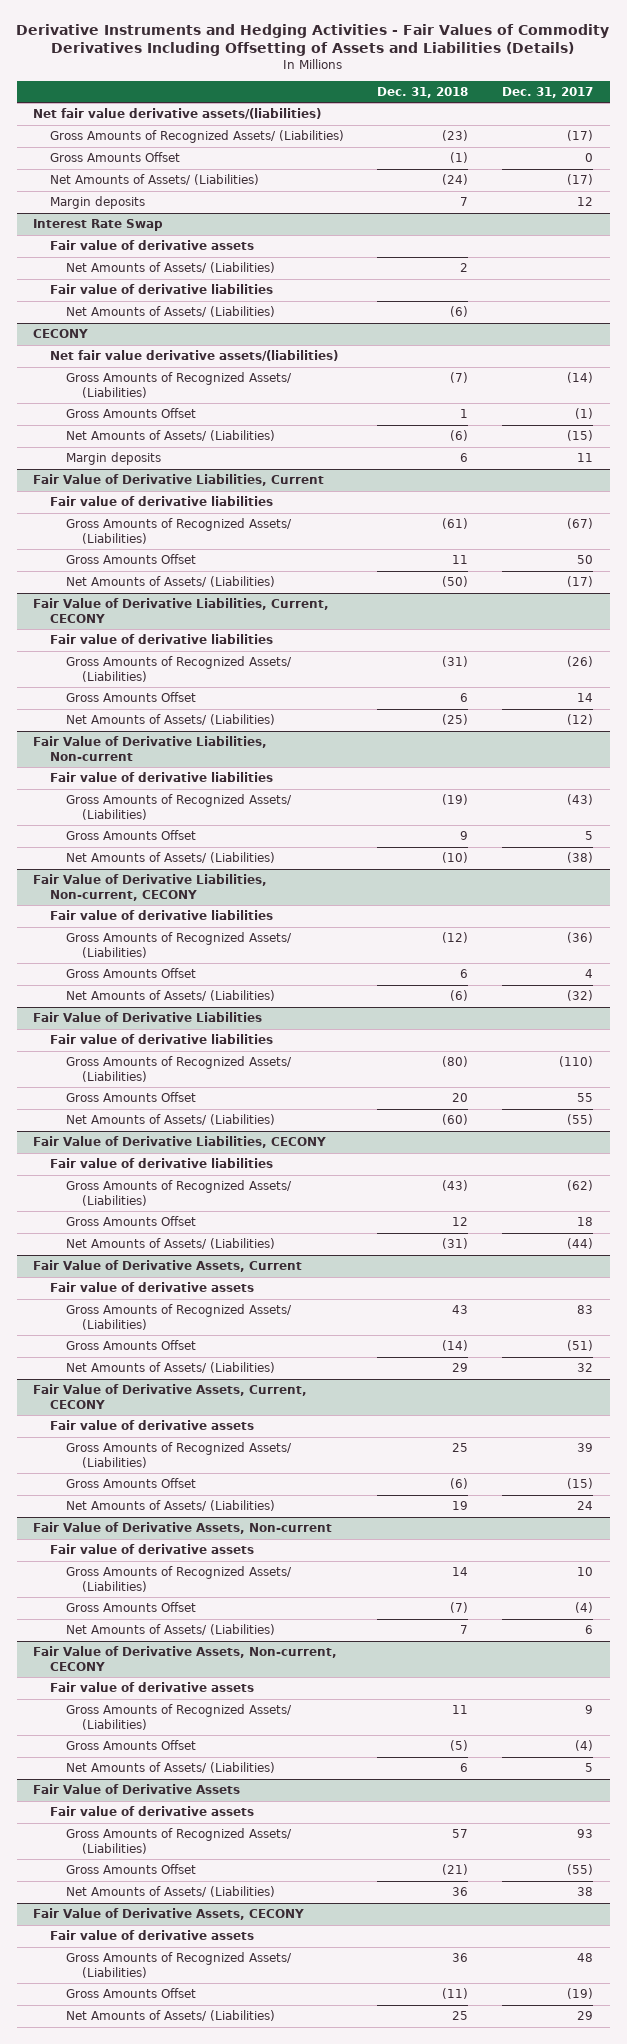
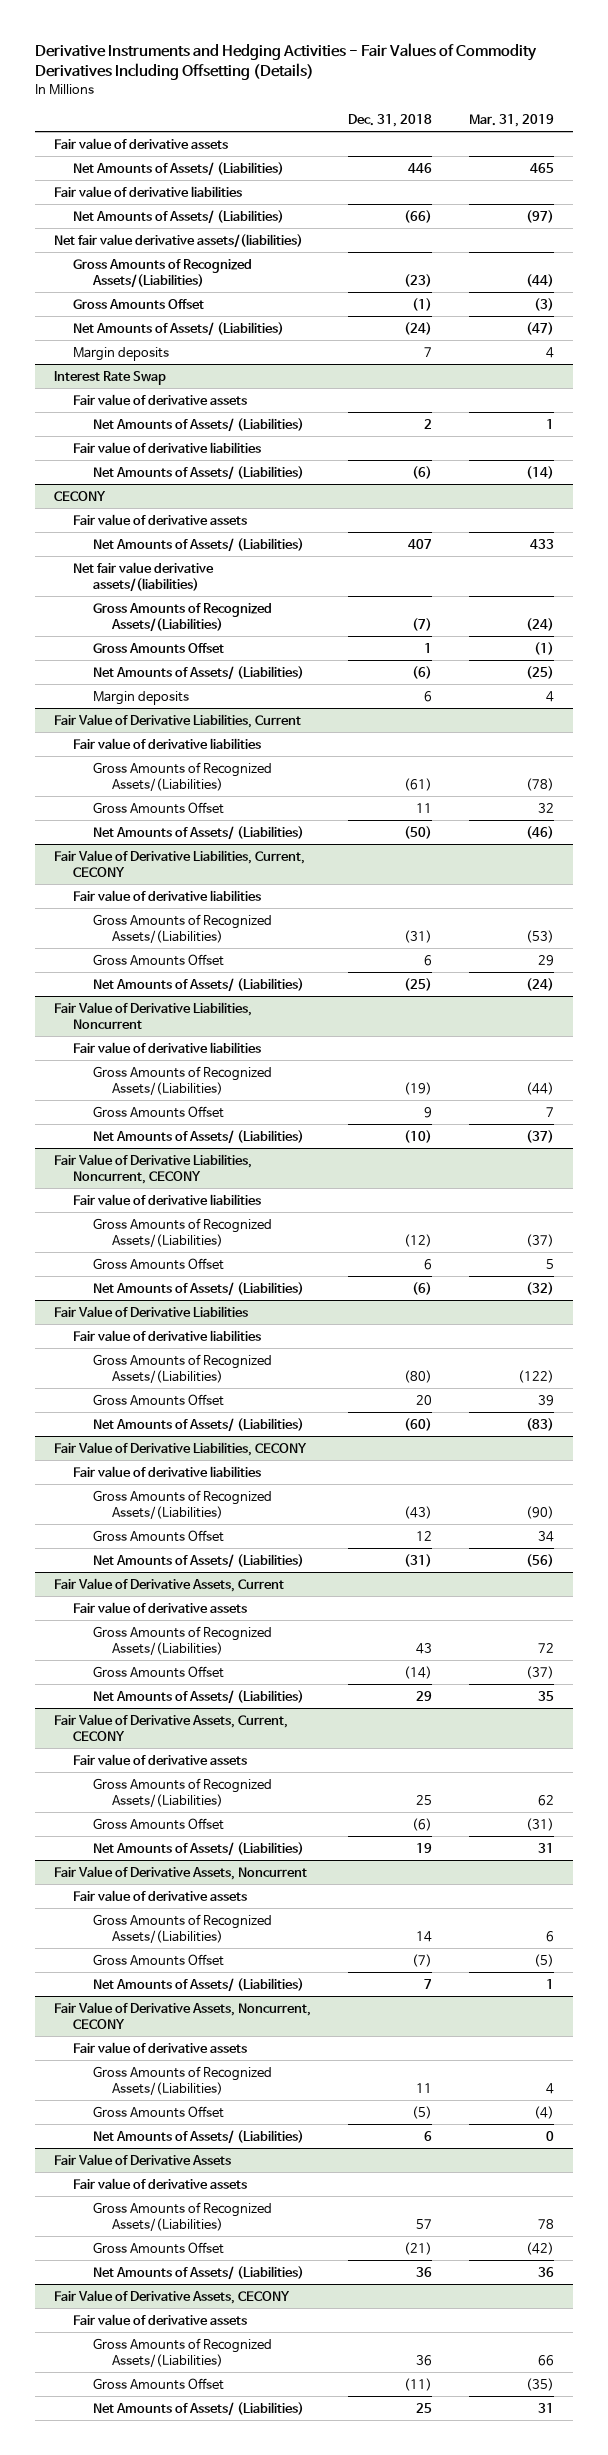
- Derivative Instruments and Hedging Activities - Fair Values of Commodity Derivatives Including Offsetting of Assets and Liabilities (Details)
+ Derivative Instruments and Hedging Activities - Fair Values of Commodity Derivatives Including Offsetting (Details)
- | Dec. 31, 2018 | Dec. 31, 2017
+ | Dec. 31, 2018 | Mar. 31, 2019
+ Fair value of derivative assets
+ Net Amounts of Assets/ (Liabilities) | 446 | 465
+ Fair value of derivative liabilities
+ Net Amounts of Assets/ (Liabilities) | (66) | (97)
- Gross Amounts of Recognized Assets/ (Liabilities) | (23) | (17)
+ Gross Amounts of Recognized Assets/(Liabilities) | (23) | (44)
@ CECONY
+ Fair value of derivative assets
+ Net Amounts of Assets/ (Liabilities) | 407 | 433
- Gross Amounts of Recognized Assets/ (Liabilities) | (7) | (14)
+ Gross Amounts of Recognized Assets/(Liabilities) | (7) | (24)
@ Fair Value of Derivative Liabilities, Current
- Gross Amounts of Recognized Assets/ (Liabilities) | (61) | (67)
+ Gross Amounts of Recognized Assets/(Liabilities) | (61) | (78)
@ Fair Value of Derivative Liabilities, Current, CECONY
- Gross Amounts of Recognized Assets/ (Liabilities) | (31) | (26)
+ Gross Amounts of Recognized Assets/(Liabilities) | (31) | (53)
- Fair Value of Derivative Liabilities, Non-current
+ Fair Value of Derivative Liabilities, Noncurrent
- Gross Amounts of Recognized Assets/ (Liabilities) | (19) | (43)
+ Gross Amounts of Recognized Assets/(Liabilities) | (19) | (44)
- Fair Value of Derivative Liabilities, Non-current, CECONY
+ Fair Value of Derivative Liabilities, Noncurrent, CECONY
- Gross Amounts of Recognized Assets/ (Liabilities) | (12) | (36)
+ Gross Amounts of Recognized Assets/(Liabilities) | (12) | (37)
@ Fair Value of Derivative Liabilities
- Gross Amounts of Recognized Assets/ (Liabilities) | (80) | (110)
+ Gross Amounts of Recognized Assets/(Liabilities) | (80) | (122)
@ Fair Value of Derivative Liabilities, CECONY
- Gross Amounts of Recognized Assets/ (Liabilities) | (43) | (62)
+ Gross Amounts of Recognized Assets/(Liabilities) | (43) | (90)
@ Fair Value of Derivative Assets, Current
- Gross Amounts of Recognized Assets/ (Liabilities) | 43 | 83
+ Gross Amounts of Recognized Assets/(Liabilities) | 43 | 72
@ Fair Value of Derivative Assets, Current, CECONY
- Gross Amounts of Recognized Assets/ (Liabilities) | 25 | 39
+ Gross Amounts of Recognized Assets/(Liabilities) | 25 | 62
- Fair Value of Derivative Assets, Non-current
+ Fair Value of Derivative Assets, Noncurrent
- Gross Amounts of Recognized Assets/ (Liabilities) | 14 | 10
+ Gross Amounts of Recognized Assets/(Liabilities) | 14 | 6
- Fair Value of Derivative Assets, Non-current, CECONY
+ Fair Value of Derivative Assets, Noncurrent, CECONY
- Gross Amounts of Recognized Assets/ (Liabilities) | 11 | 9
+ Gross Amounts of Recognized Assets/(Liabilities) | 11 | 4
@ Fair Value of Derivative Assets
- Gross Amounts of Recognized Assets/ (Liabilities) | 57 | 93
+ Gross Amounts of Recognized Assets/(Liabilities) | 57 | 78
@ Fair Value of Derivative Assets, CECONY
- Gross Amounts of Recognized Assets/ (Liabilities) | 36 | 48
+ Gross Amounts of Recognized Assets/(Liabilities) | 36 | 66

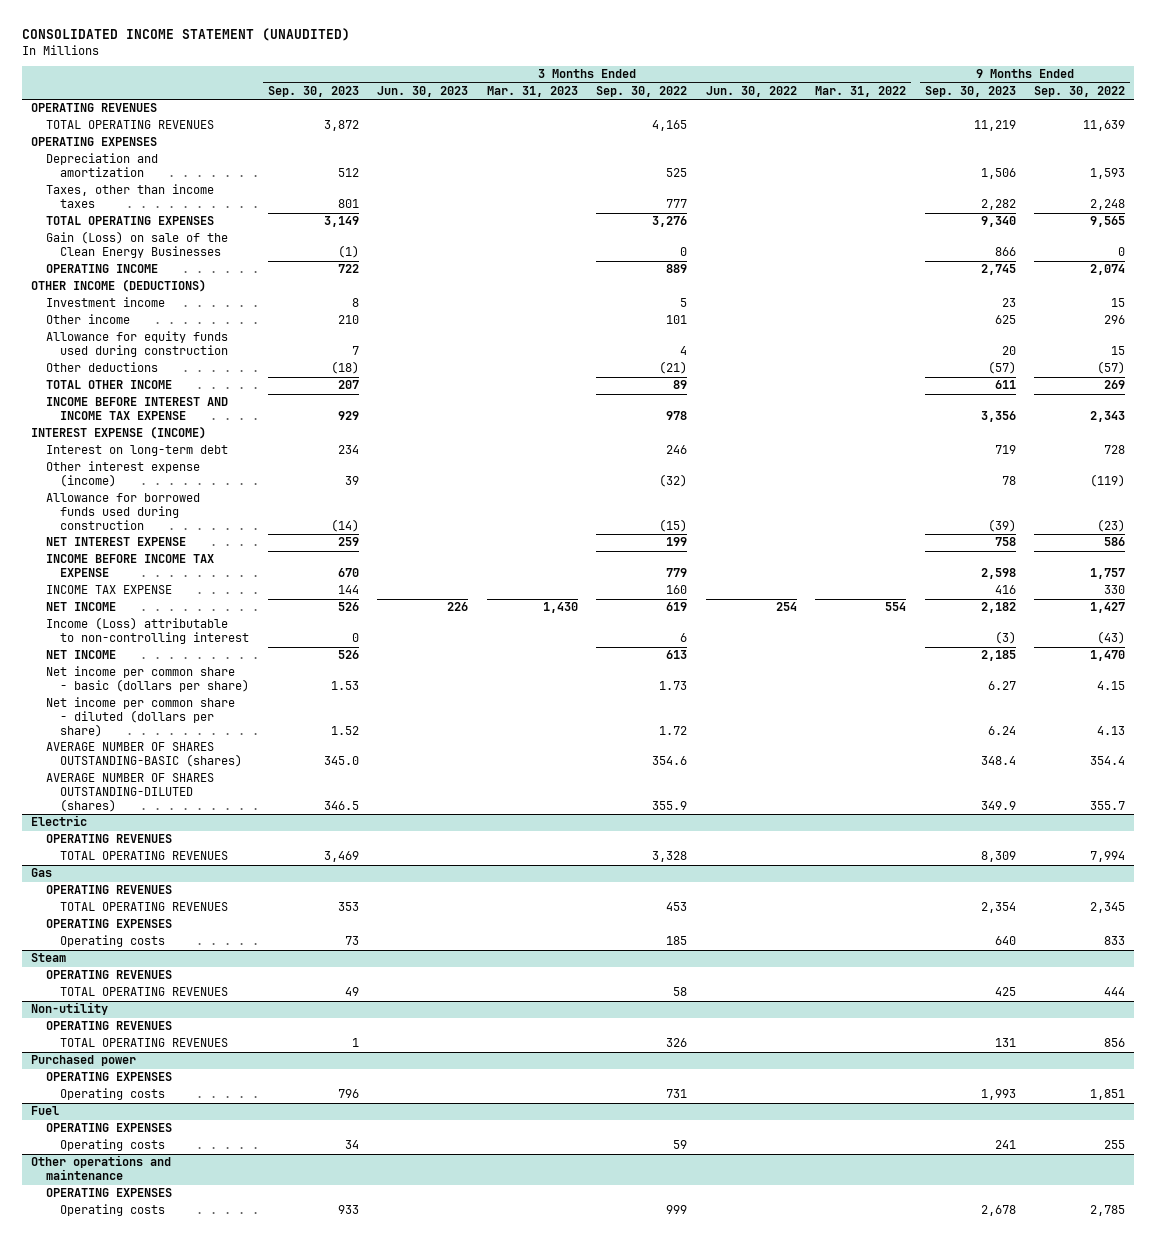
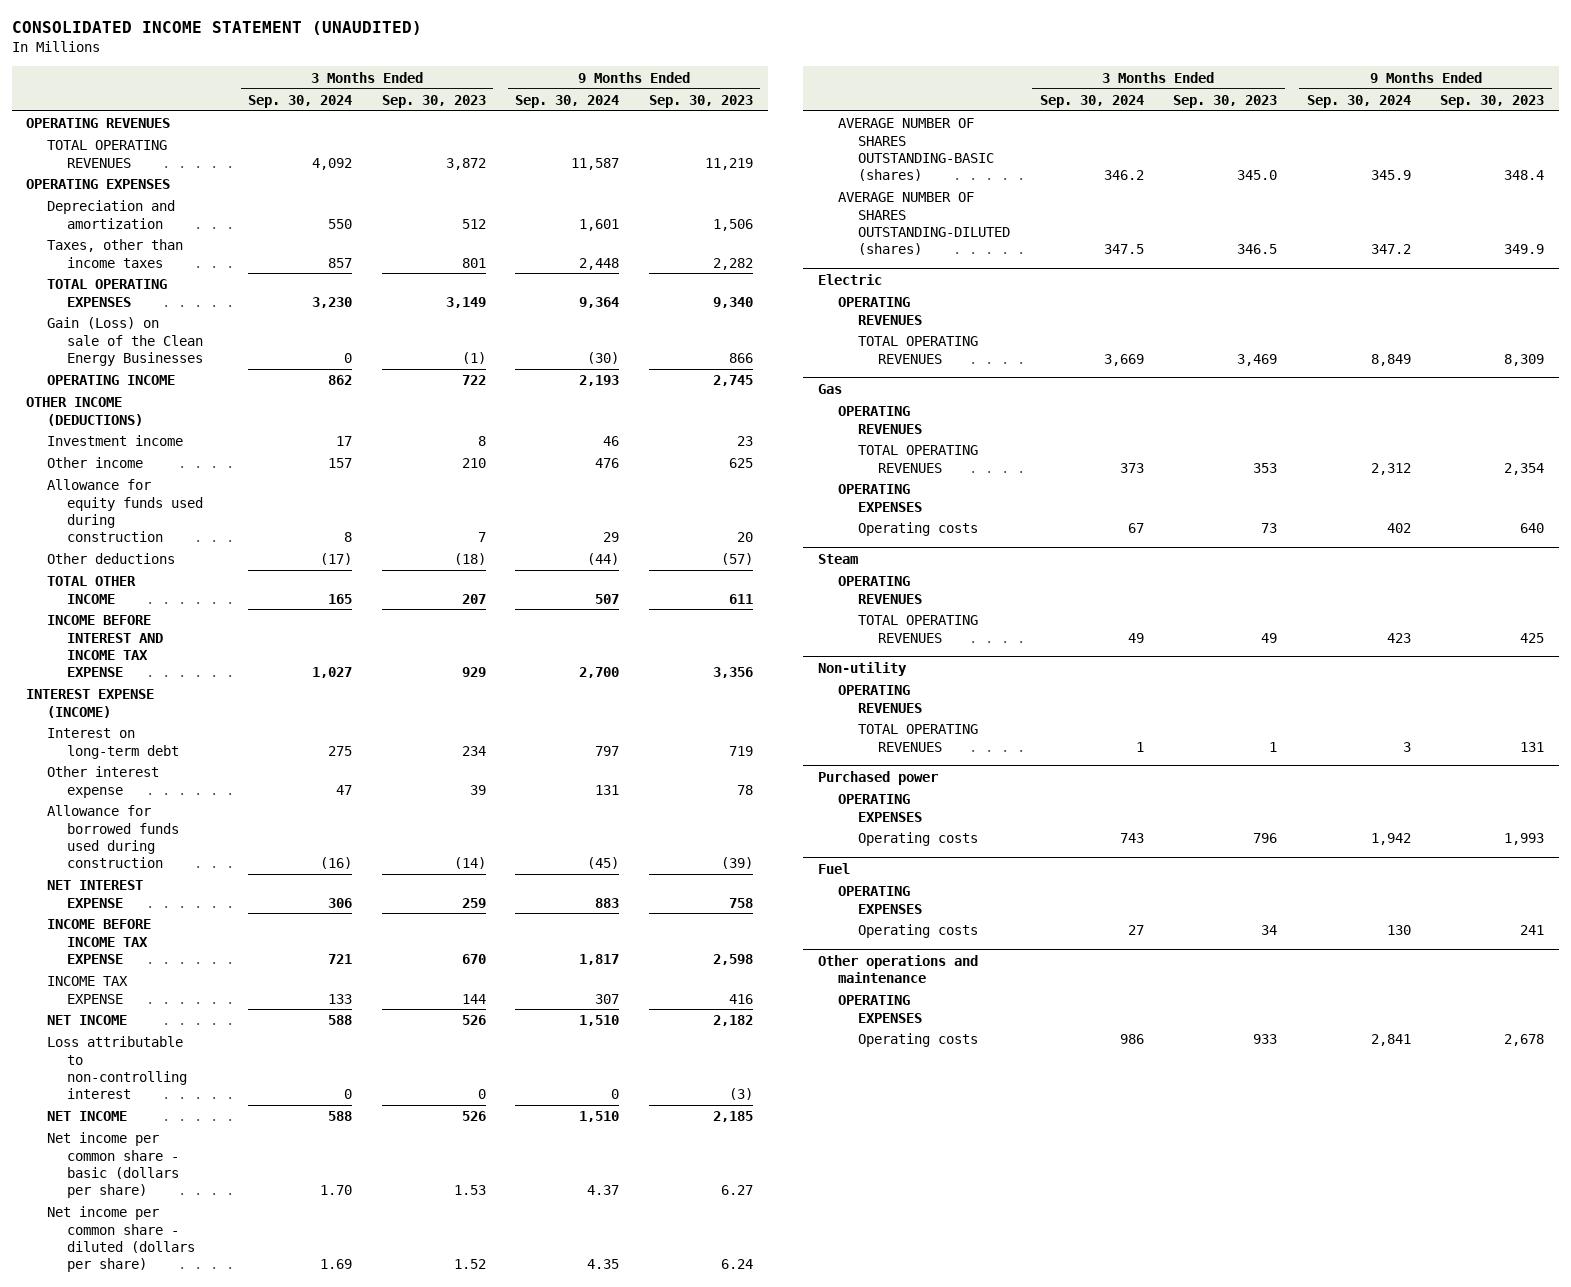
- | 3 Months Ended Sep. 30, 2023 | 3 Months Ended Jun. 30, 2023 | 3 Months Ended Mar. 31, 2023 | 3 Months Ended Sep. 30, 2022 | 3 Months Ended Jun. 30, 2022 | 3 Months Ended Mar. 31, 2022 | 9 Months Ended Sep. 30, 2023 | 9 Months Ended Sep. 30, 2022
+ | 3 Months Ended Sep. 30, 2024 | 3 Months Ended Sep. 30, 2023 | 9 Months Ended Sep. 30, 2024 | 9 Months Ended Sep. 30, 2023
- Other interest expense (income) | 39 | | | (32) | | | 78 | (119)
+ Other interest expense | 47 | 39 | 131 | 78
- Income (Loss) attributable to non-controlling interest | 0 | | | 6 | | | (3) | (43)
+ Loss attributable to non-controlling interest | 0 | 0 | 0 | (3)

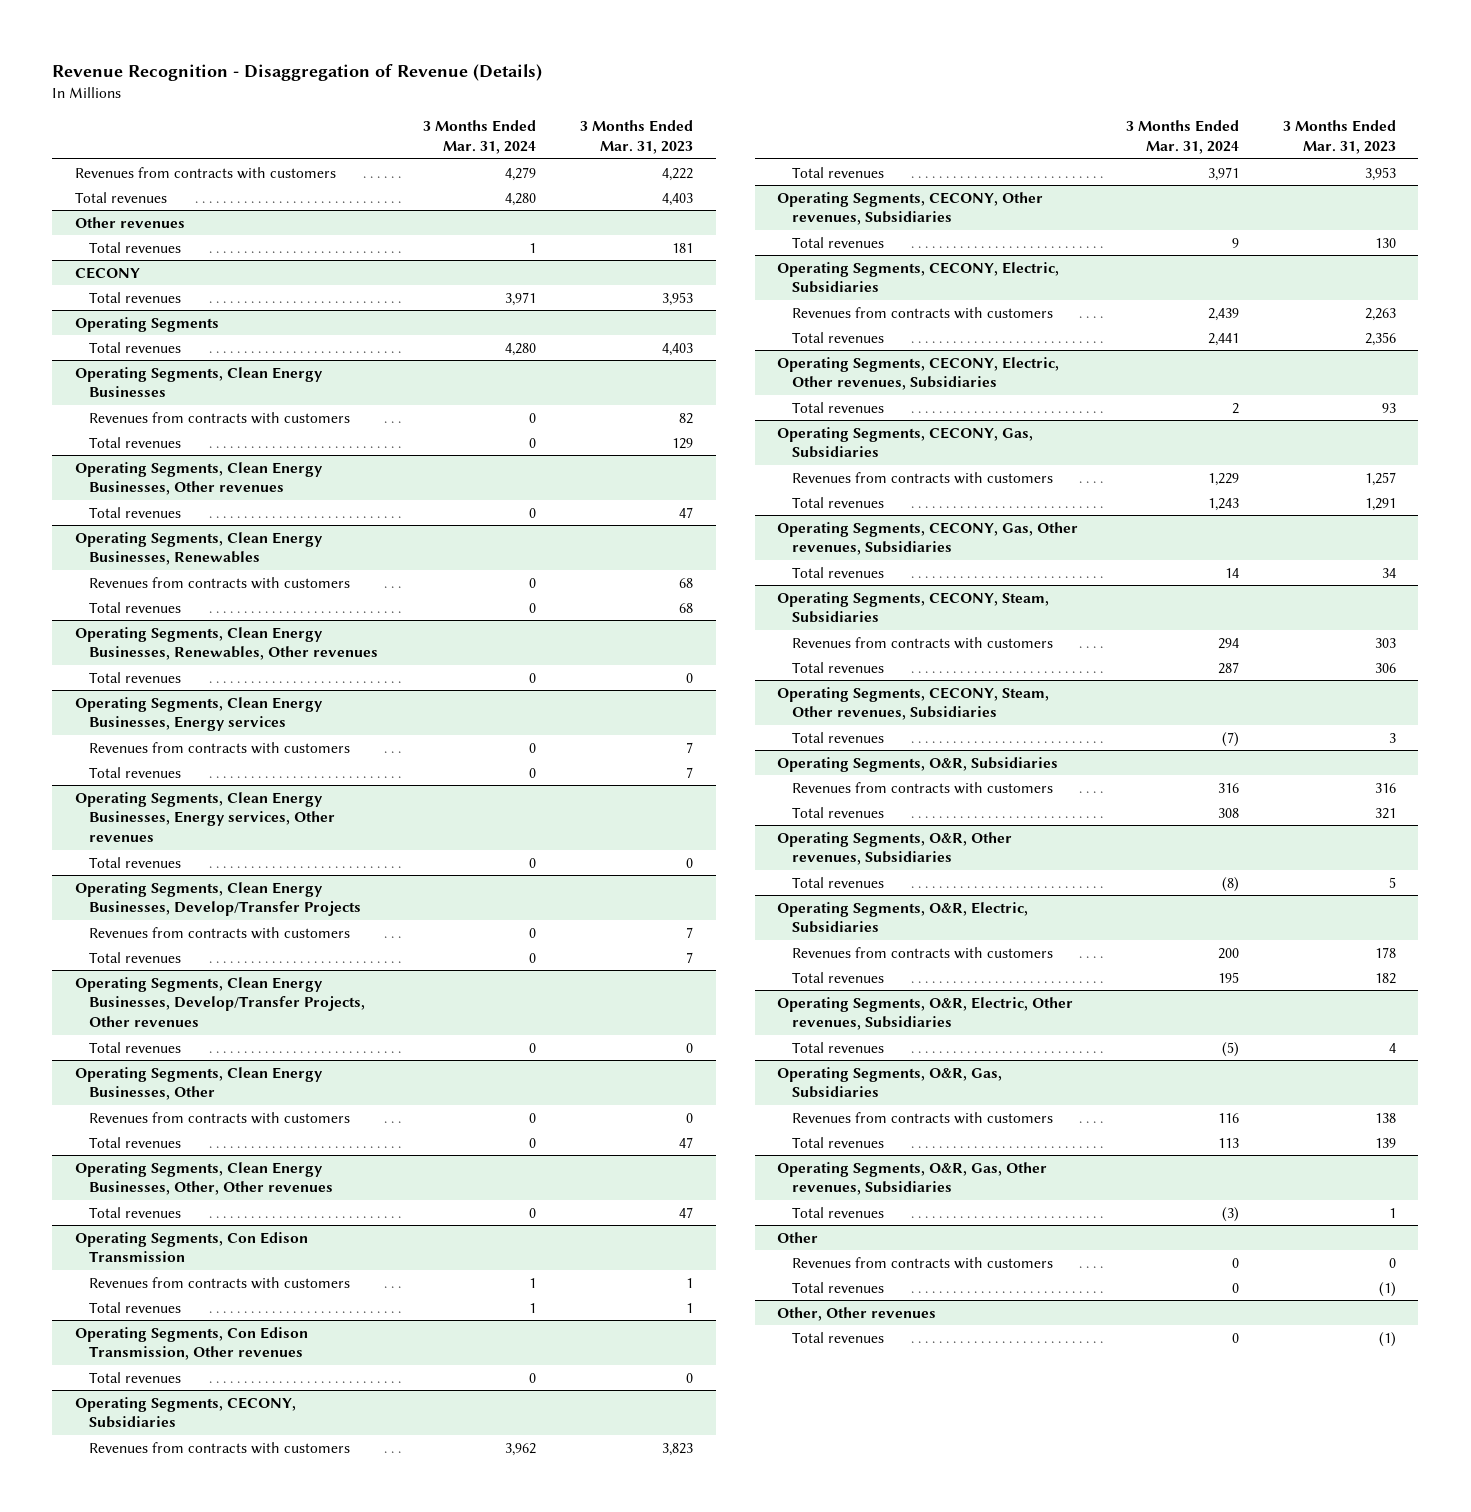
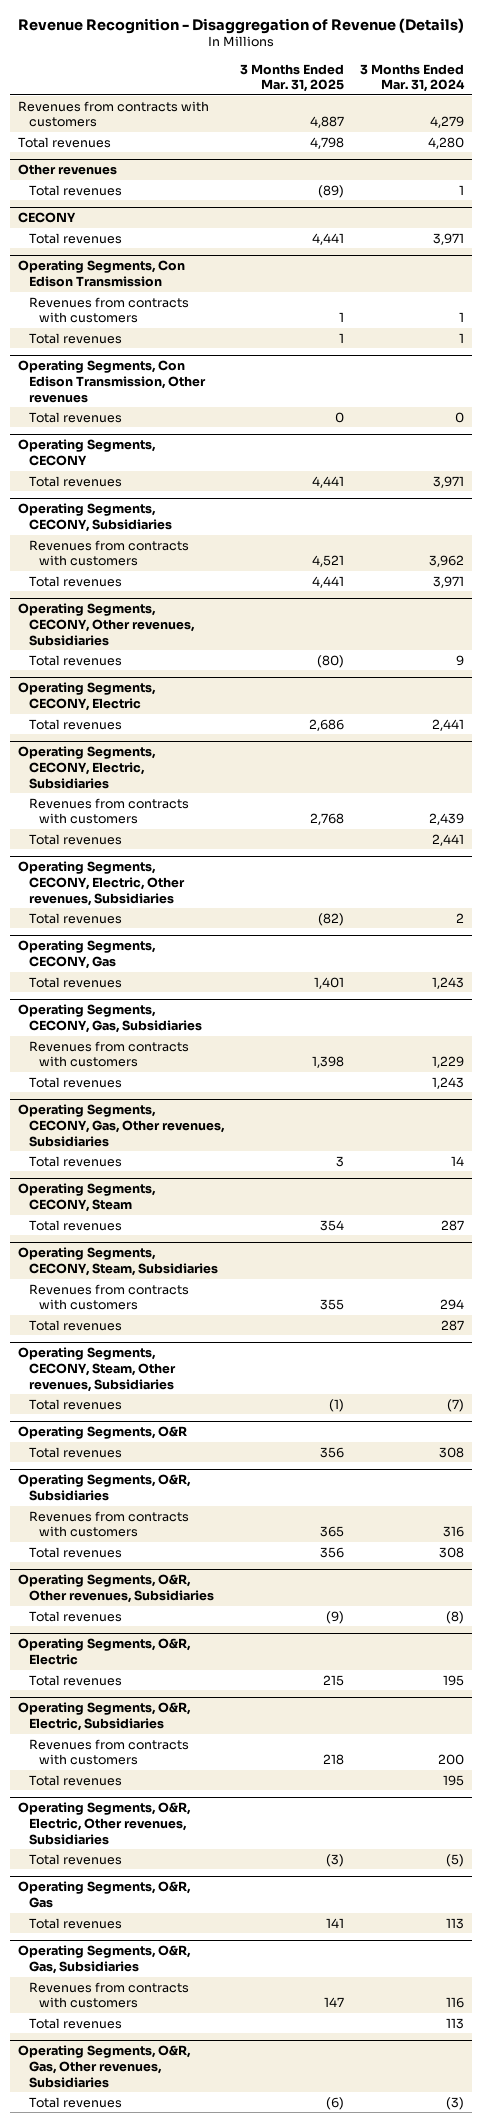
- | 3 Months Ended Mar. 31, 2024 | 3 Months Ended Mar. 31, 2023
+ | 3 Months Ended Mar. 31, 2025 | 3 Months Ended Mar. 31, 2024
- Operating Segments
- Total revenues | 4,280 | 4,403
- Operating Segments, Clean Energy Businesses
- Revenues from contracts with customers | 0 | 82
- Total revenues | 0 | 129
- Operating Segments, Clean Energy Businesses, Other revenues
- Total revenues | 0 | 47
- Operating Segments, Clean Energy Businesses, Renewables
- Revenues from contracts with customers | 0 | 68
- Total revenues | 0 | 68
- Operating Segments, Clean Energy Businesses, Renewables, Other revenues
- Total revenues | 0 | 0
- Operating Segments, Clean Energy Businesses, Energy services
- Revenues from contracts with customers | 0 | 7
- Total revenues | 0 | 7
- Operating Segments, Clean Energy Businesses, Energy services, Other revenues
- Total revenues | 0 | 0
- Operating Segments, Clean Energy Businesses, Develop/Transfer Projects
- Revenues from contracts with customers | 0 | 7
- Total revenues | 0 | 7
- Operating Segments, Clean Energy Businesses, Develop/Transfer Projects, Other revenues
- Total revenues | 0 | 0
- Operating Segments, Clean Energy Businesses, Other
- Revenues from contracts with customers | 0 | 0
- Total revenues | 0 | 47
- Operating Segments, Clean Energy Businesses, Other, Other revenues
- Total revenues | 0 | 47
+ Operating Segments, CECONY
+ Total revenues | 4,441 | 3,971
+ Operating Segments, CECONY, Electric
+ Total revenues | 2,686 | 2,441
+ Operating Segments, CECONY, Gas
+ Total revenues | 1,401 | 1,243
+ Operating Segments, CECONY, Steam
+ Total revenues | 354 | 287
+ Operating Segments, O&R
+ Total revenues | 356 | 308
+ Operating Segments, O&R, Electric
+ Total revenues | 215 | 195
+ Operating Segments, O&R, Gas
+ Total revenues | 141 | 113
- Other
- Revenues from contracts with customers | 0 | 0
- Total revenues | 0 | (1)
- Other, Other revenues
- Total revenues | 0 | (1)

